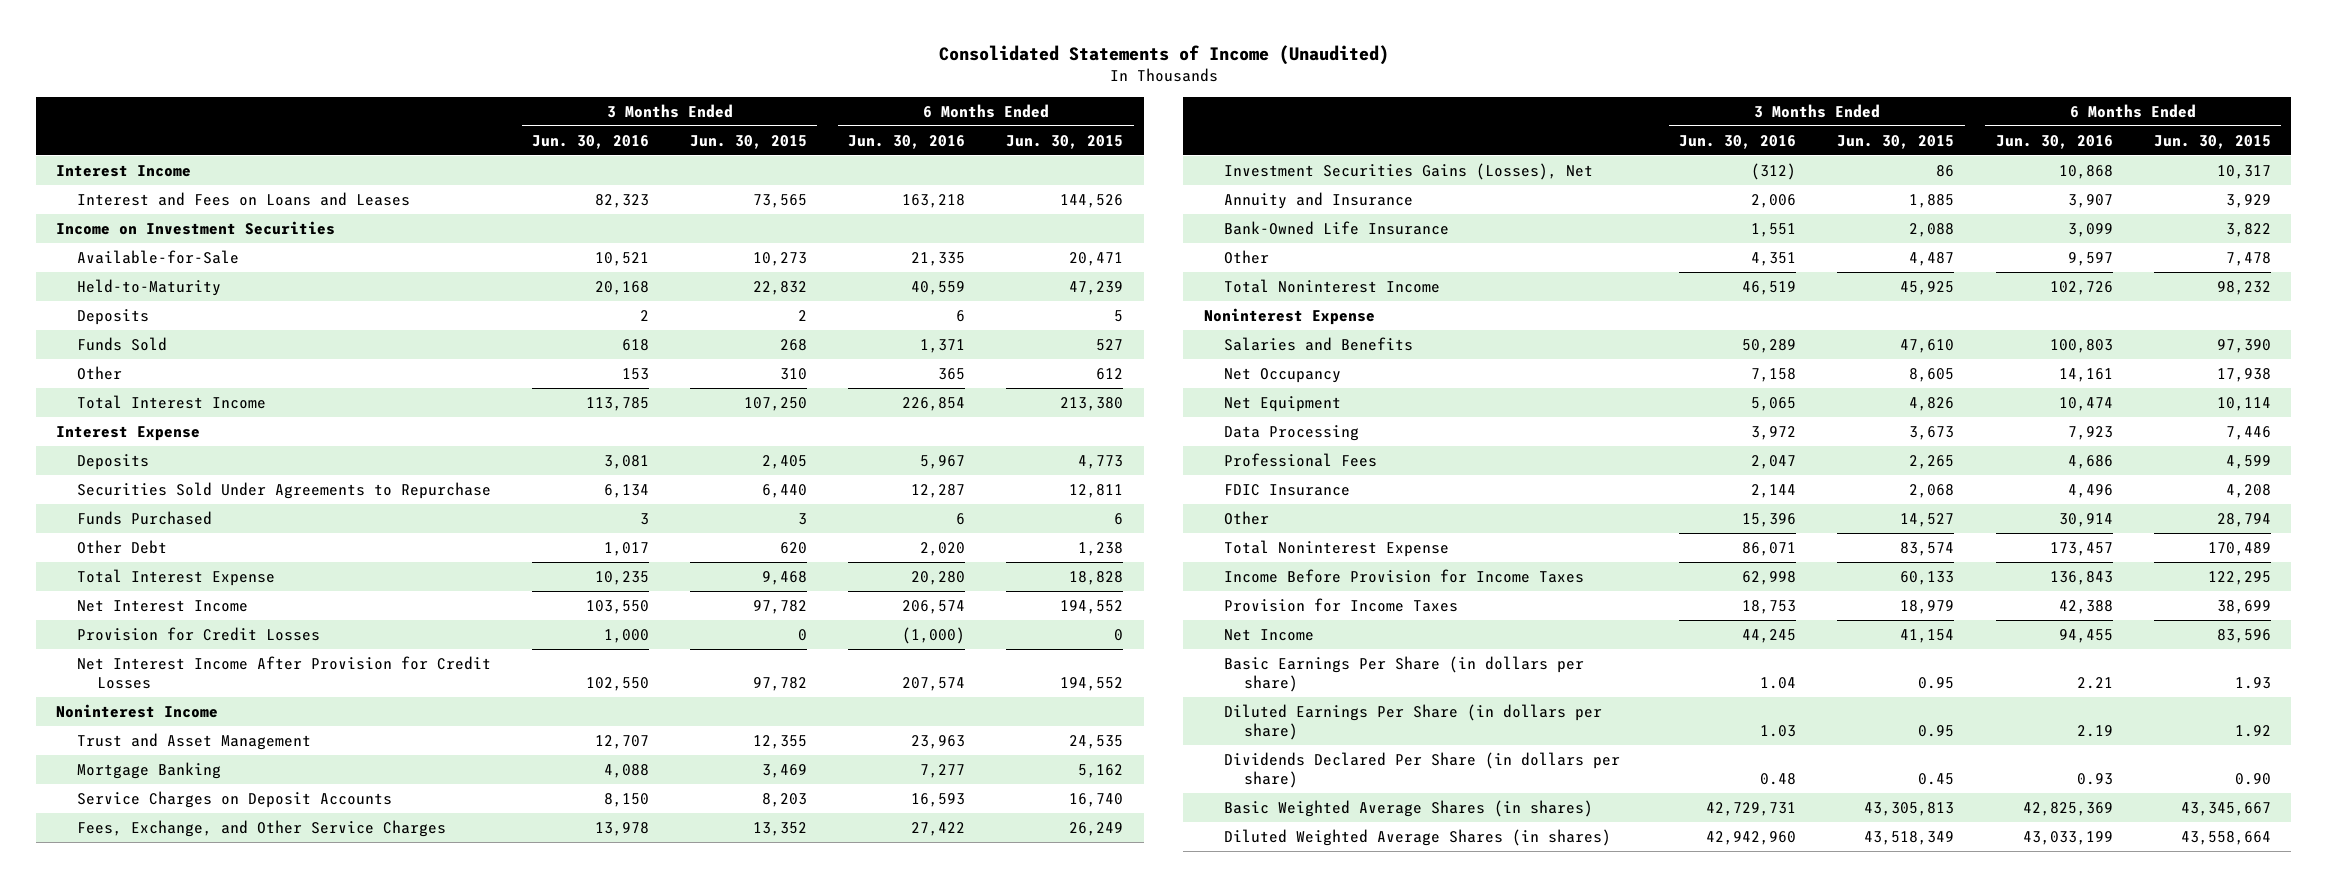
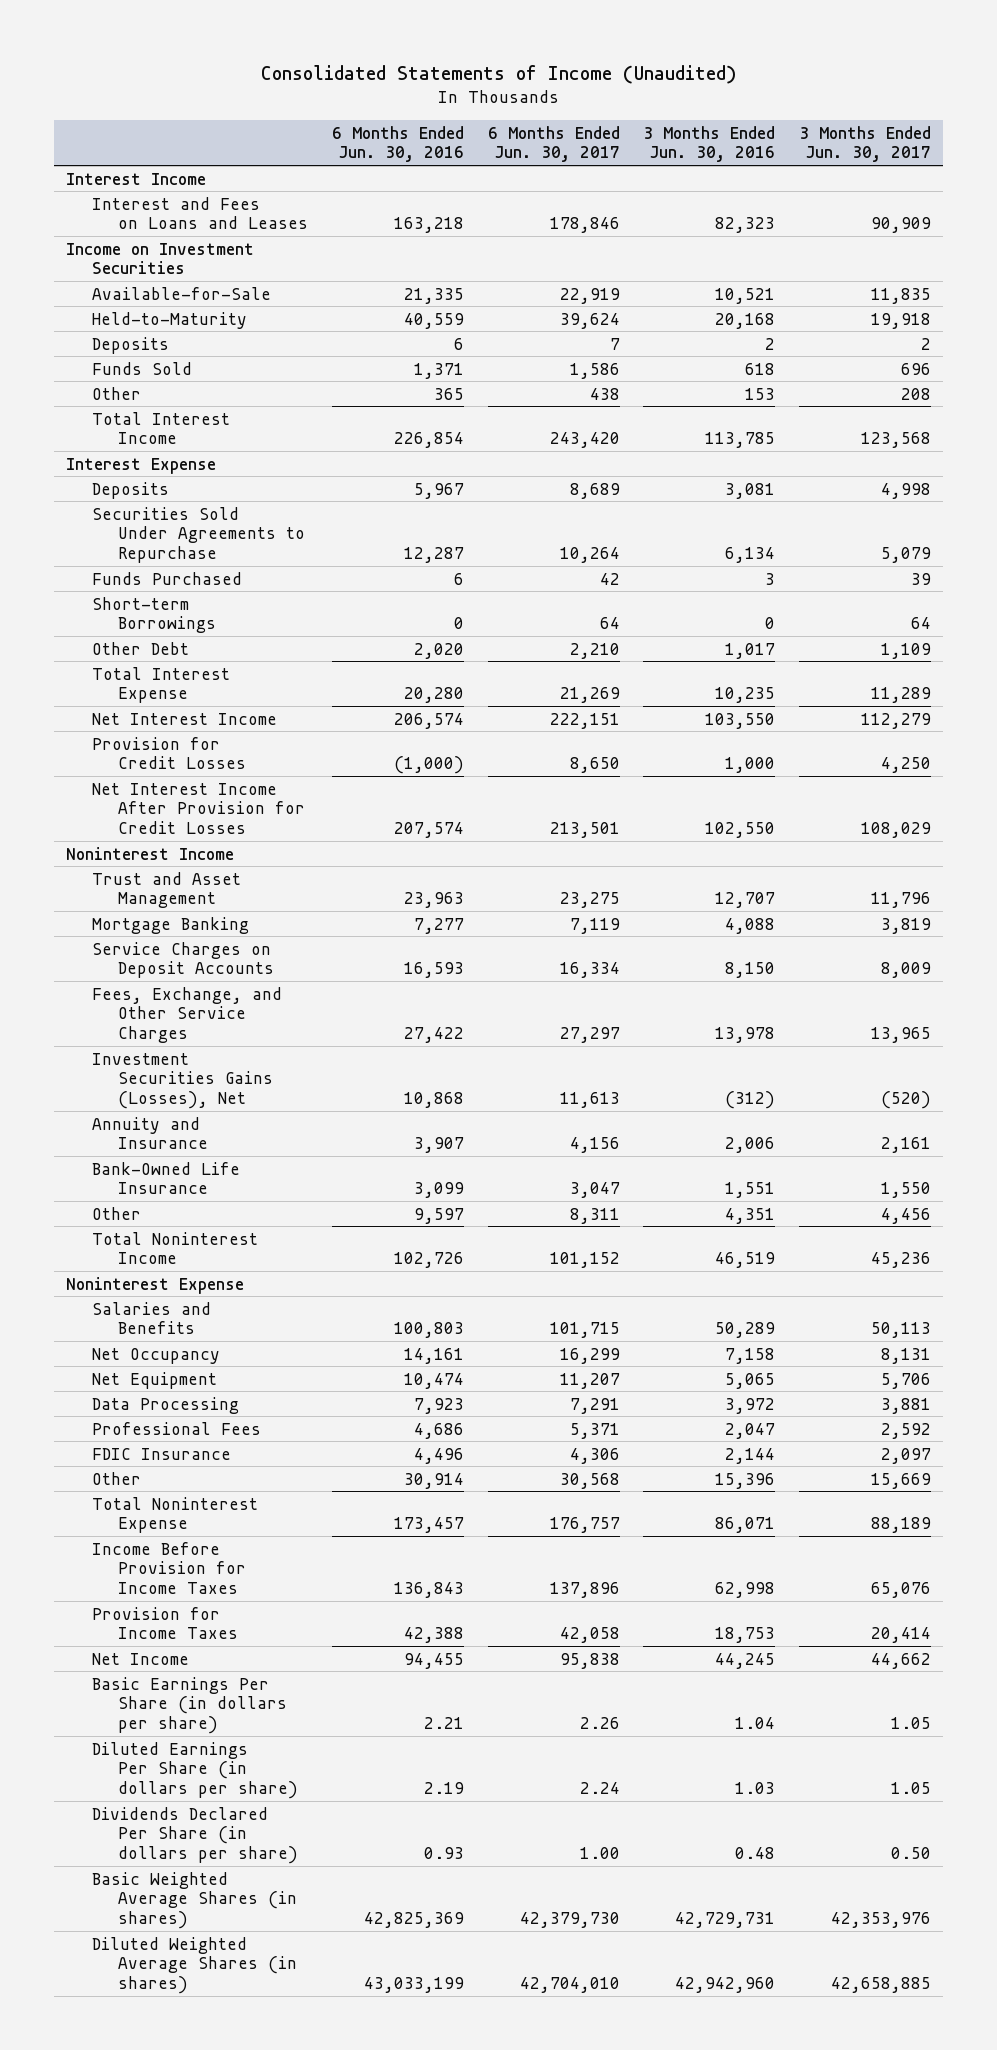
- | 3 Months Ended Jun. 30, 2016 | 3 Months Ended Jun. 30, 2015 | 6 Months Ended Jun. 30, 2016 | 6 Months Ended Jun. 30, 2015
+ | 6 Months Ended Jun. 30, 2016 | 6 Months Ended Jun. 30, 2017 | 3 Months Ended Jun. 30, 2016 | 3 Months Ended Jun. 30, 2017
+ Short-term Borrowings | 0 | 64 | 0 | 64

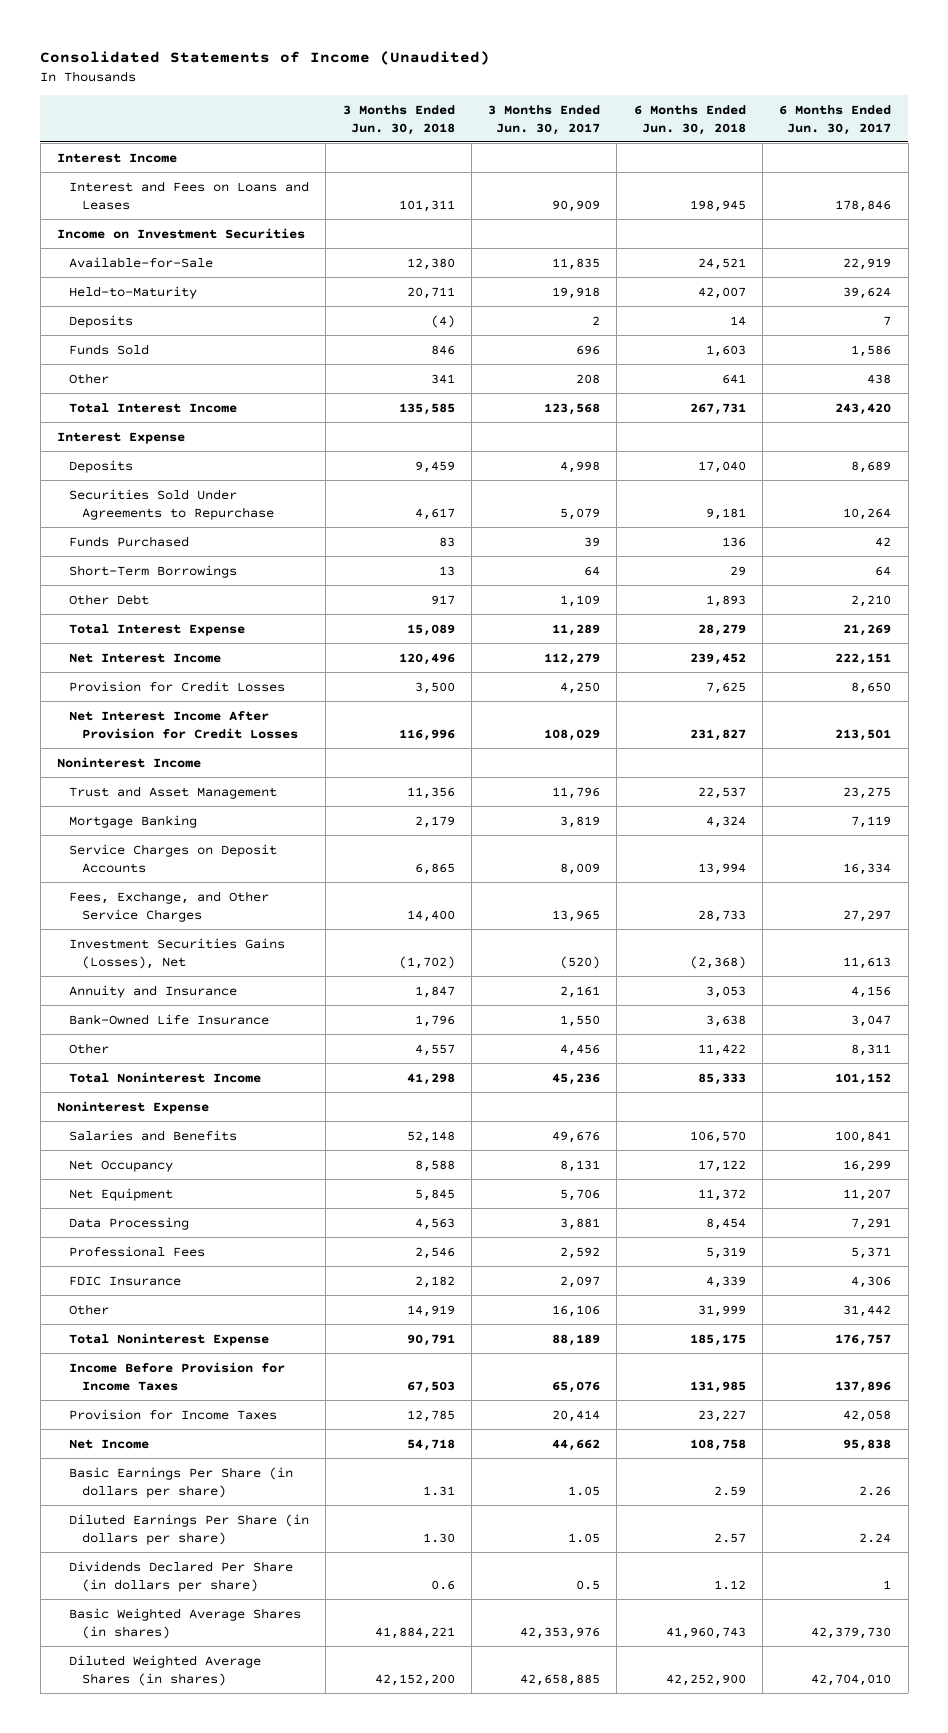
- | 6 Months Ended Jun. 30, 2016 | 6 Months Ended Jun. 30, 2017 | 3 Months Ended Jun. 30, 2016 | 3 Months Ended Jun. 30, 2017
+ | 3 Months Ended Jun. 30, 2018 | 3 Months Ended Jun. 30, 2017 | 6 Months Ended Jun. 30, 2018 | 6 Months Ended Jun. 30, 2017
- Short-term Borrowings | 0 | 64 | 0 | 64
+ Short-Term Borrowings | 13 | 64 | 29 | 64
- Salaries and Benefits | 100,803 | 101,715 | 50,289 | 50,113
+ Salaries and Benefits | 52,148 | 49,676 | 106,570 | 100,841
- Other | 30,914 | 30,568 | 15,396 | 15,669
+ Other | 14,919 | 16,106 | 31,999 | 31,442
- Dividends Declared Per Share (in dollars per share) | 0.93 | 1.00 | 0.48 | 0.50
+ Dividends Declared Per Share (in dollars per share) | 0.6 | 0.5 | 1.12 | 1

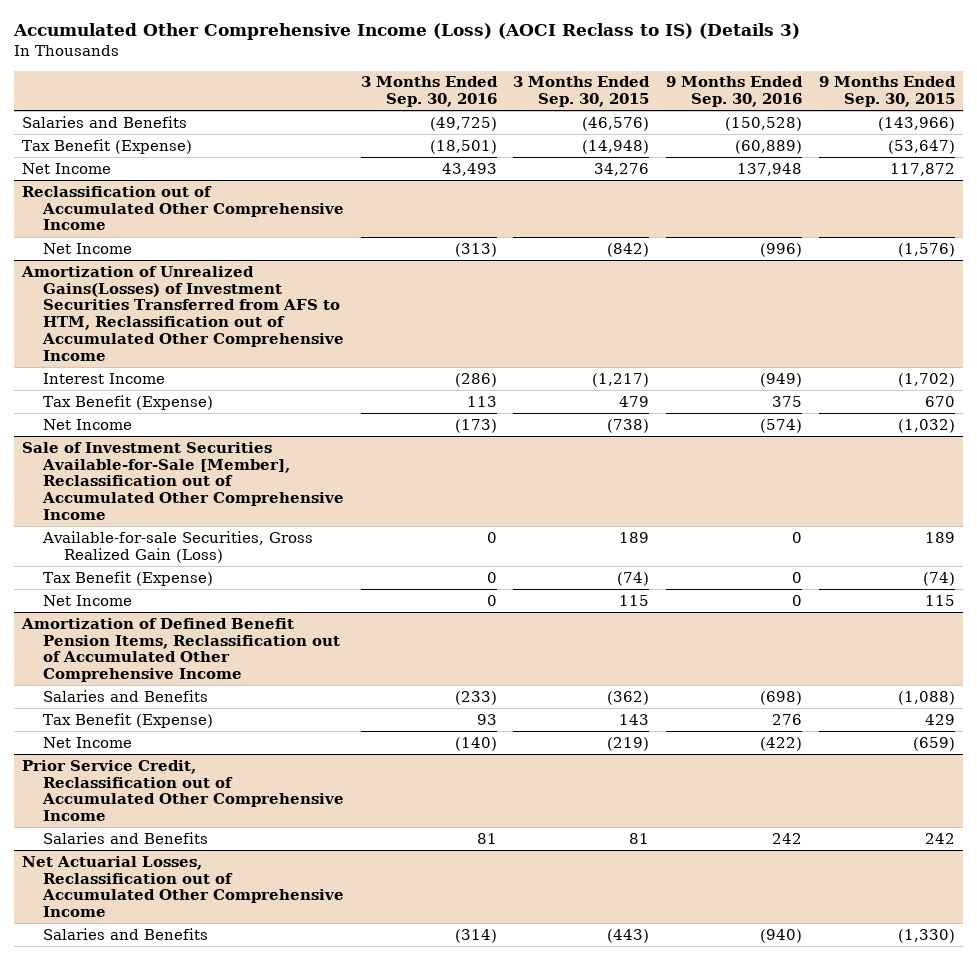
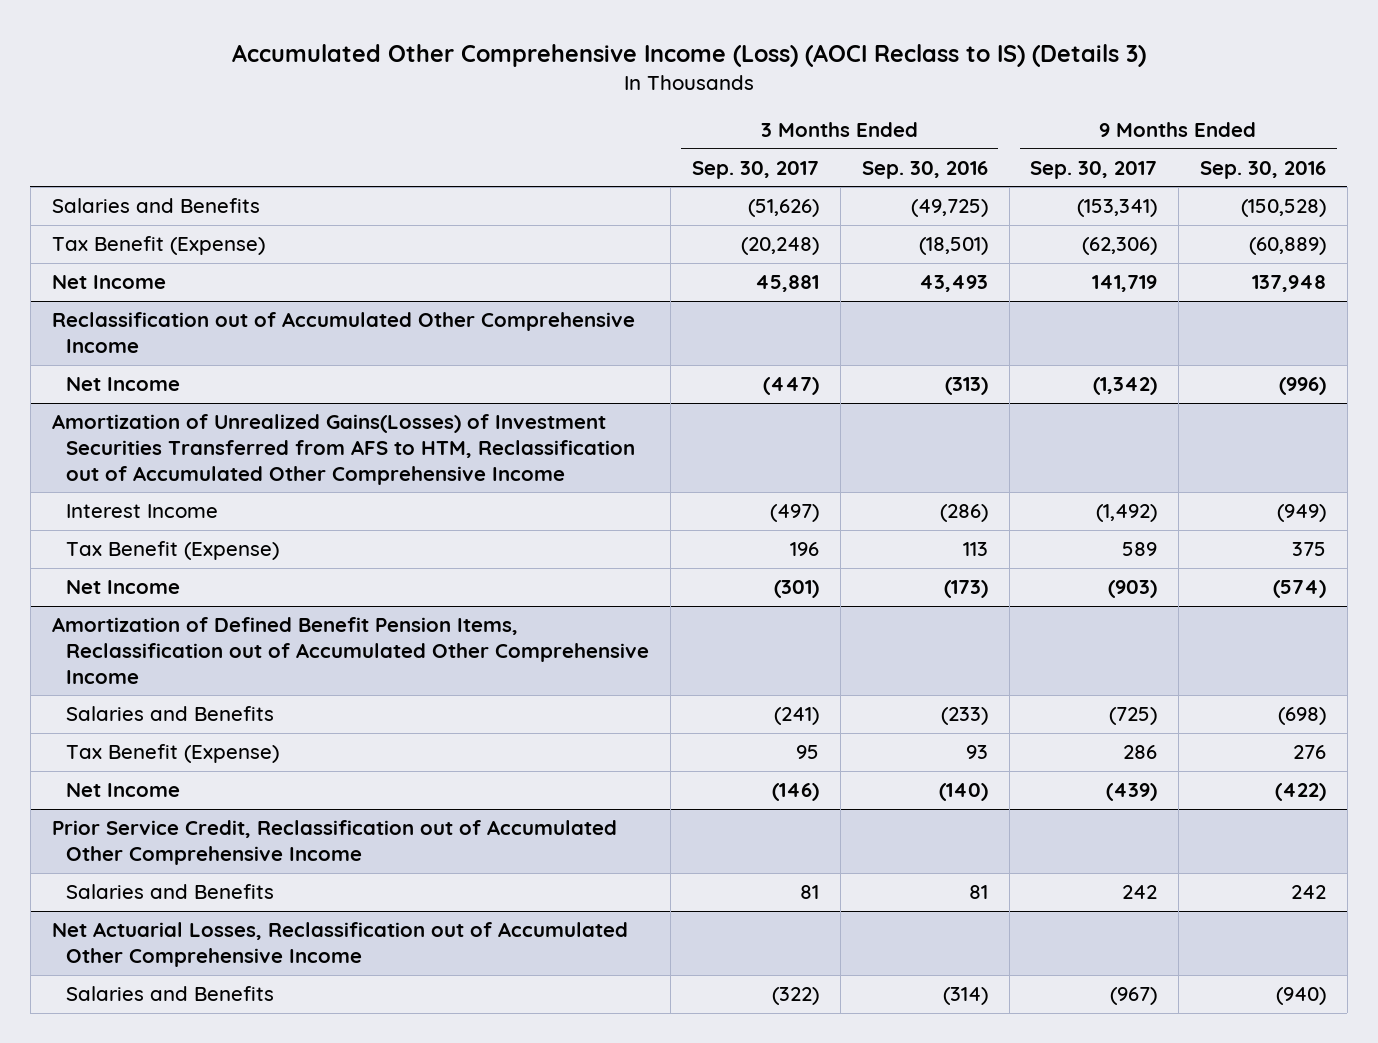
- | 3 Months Ended Sep. 30, 2016 | 3 Months Ended Sep. 30, 2015 | 9 Months Ended Sep. 30, 2016 | 9 Months Ended Sep. 30, 2015
+ | 3 Months Ended Sep. 30, 2017 | 3 Months Ended Sep. 30, 2016 | 9 Months Ended Sep. 30, 2017 | 9 Months Ended Sep. 30, 2016
- Sale of Investment Securities Available-for-Sale [Member], Reclassification out of Accumulated Other Comprehensive Income
- Available-for-sale Securities, Gross Realized Gain (Loss) | 0 | 189 | 0 | 189
- Tax Benefit (Expense) | 0 | (74) | 0 | (74)
- Net Income | 0 | 115 | 0 | 115

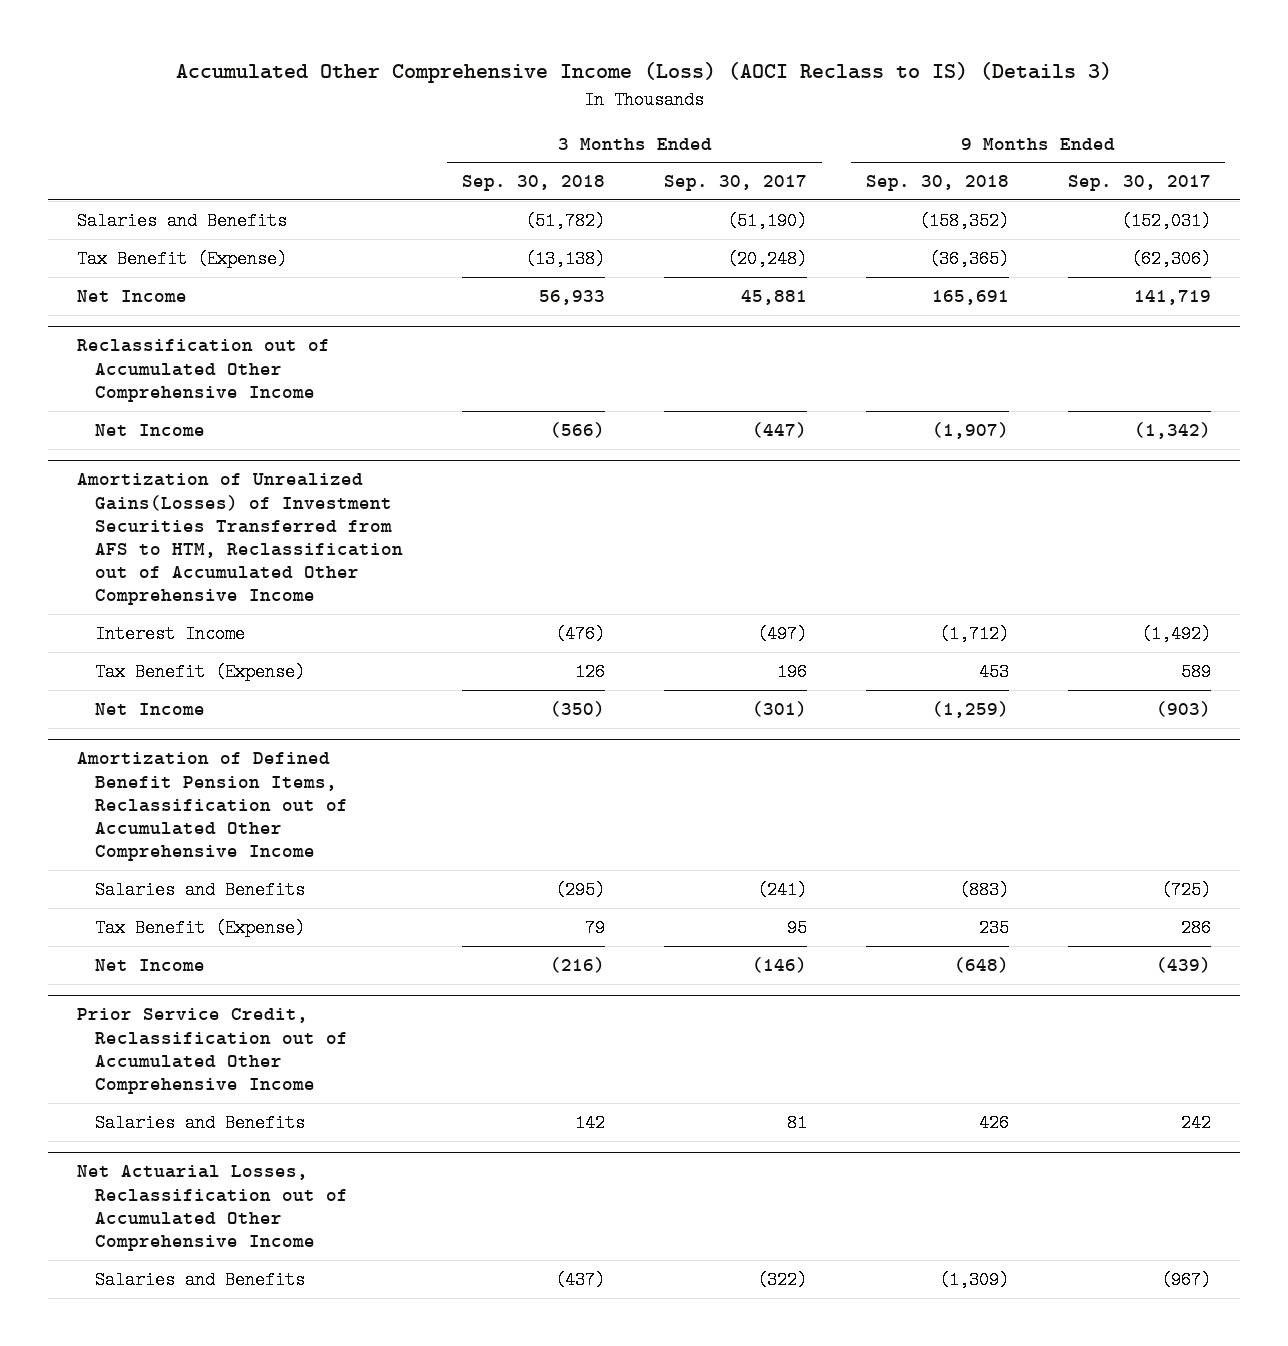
- | 3 Months Ended Sep. 30, 2017 | 3 Months Ended Sep. 30, 2016 | 9 Months Ended Sep. 30, 2017 | 9 Months Ended Sep. 30, 2016
+ | 3 Months Ended Sep. 30, 2018 | 3 Months Ended Sep. 30, 2017 | 9 Months Ended Sep. 30, 2018 | 9 Months Ended Sep. 30, 2017
- Salaries and Benefits | (51,626) | (49,725) | (153,341) | (150,528)
+ Salaries and Benefits | (51,782) | (51,190) | (158,352) | (152,031)

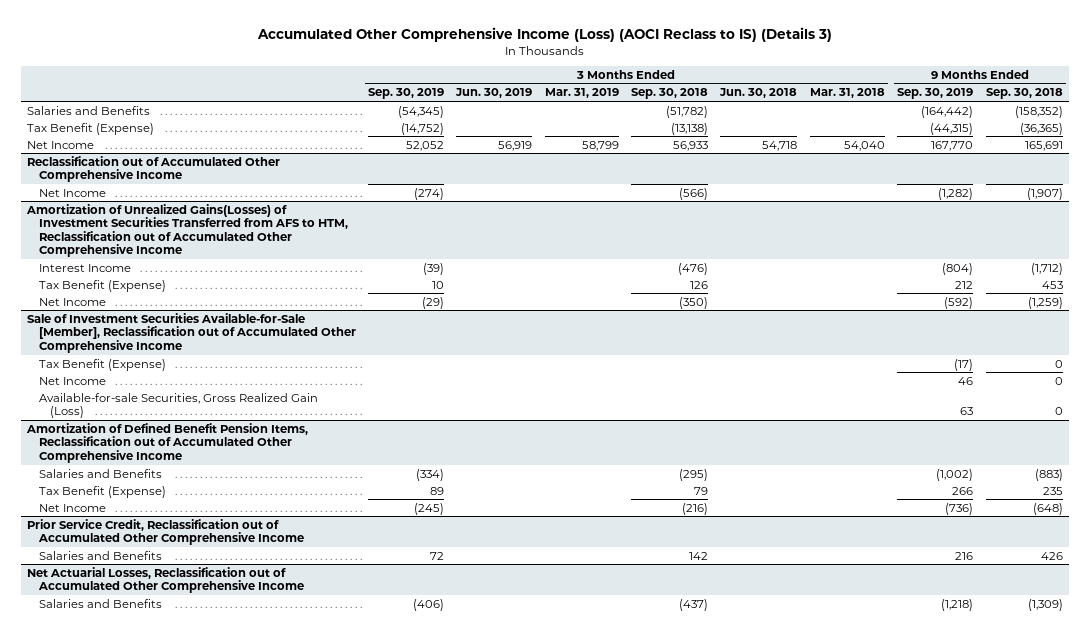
- | 3 Months Ended Sep. 30, 2018 | 3 Months Ended Sep. 30, 2017 | 9 Months Ended Sep. 30, 2018 | 9 Months Ended Sep. 30, 2017
+ | 3 Months Ended Sep. 30, 2019 | 3 Months Ended Jun. 30, 2019 | 3 Months Ended Mar. 31, 2019 | 3 Months Ended Sep. 30, 2018 | 3 Months Ended Jun. 30, 2018 | 3 Months Ended Mar. 31, 2018 | 9 Months Ended Sep. 30, 2019 | 9 Months Ended Sep. 30, 2018
+ Sale of Investment Securities Available-for-Sale [Member], Reclassification out of Accumulated Other Comprehensive Income
+ Tax Benefit (Expense) | | | | | | | (17) | 0
+ Net Income | | | | | | | 46 | 0
+ Available-for-sale Securities, Gross Realized Gain (Loss) | | | | | | | 63 | 0

